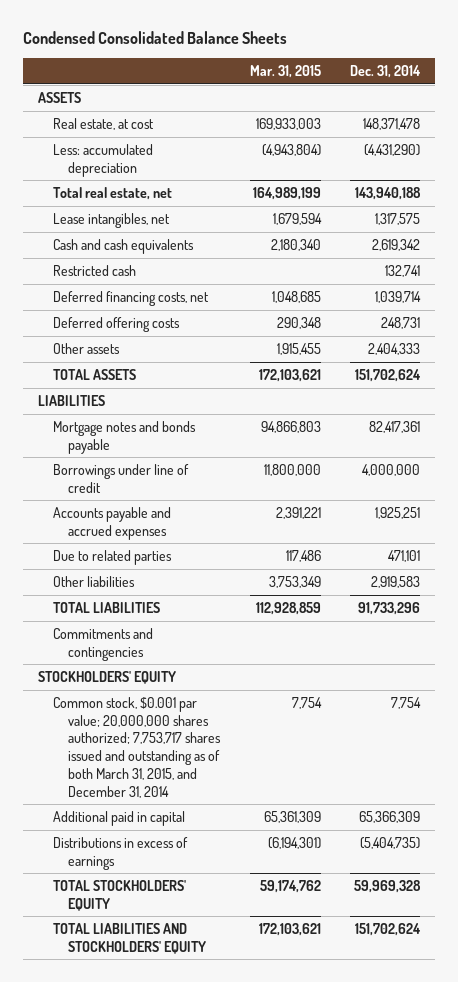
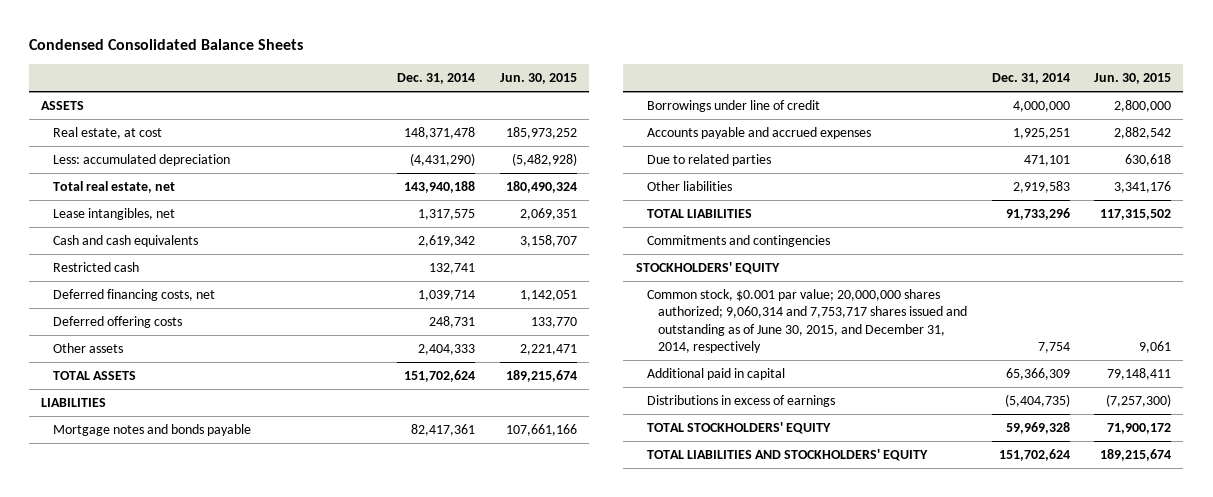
- | Mar. 31, 2015 | Dec. 31, 2014
+ | Dec. 31, 2014 | Jun. 30, 2015
- Common stock, $0.001 par value; 20,000,000 shares authorized; 7,753,717 shares issued and outstanding as of both March 31, 2015, and December 31, 2014 | 7,754 | 7,754
+ Common stock, $0.001 par value; 20,000,000 shares authorized; 9,060,314 and 7,753,717 shares issued and outstanding as of June 30, 2015, and December 31, 2014, respectively | 7,754 | 9,061

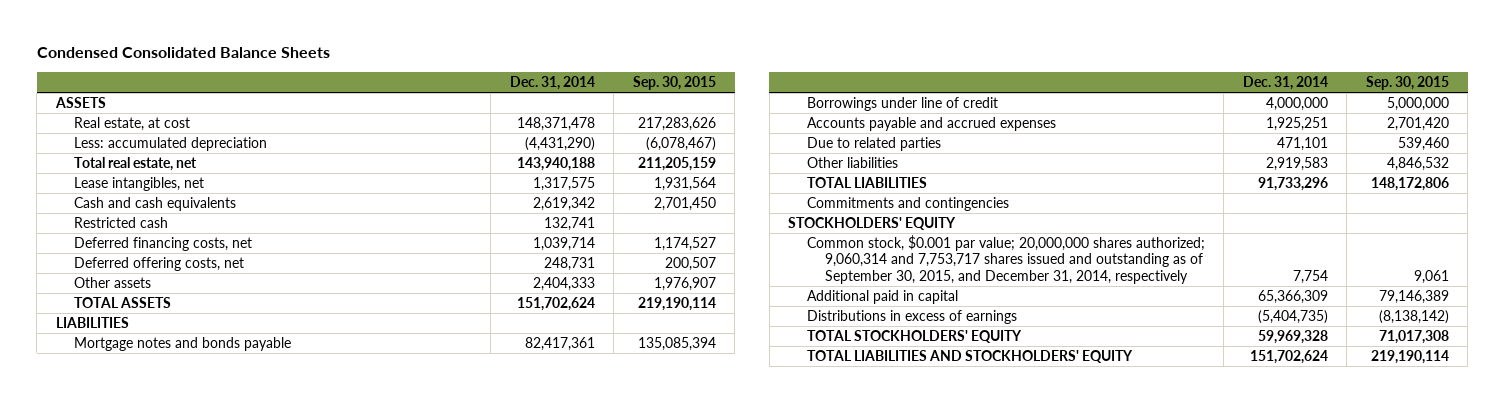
- | Dec. 31, 2014 | Jun. 30, 2015
+ | Dec. 31, 2014 | Sep. 30, 2015
- Deferred offering costs | 248,731 | 133,770
+ Deferred offering costs, net | 248,731 | 200,507
- Common stock, $0.001 par value; 20,000,000 shares authorized; 9,060,314 and 7,753,717 shares issued and outstanding as of June 30, 2015, and December 31, 2014, respectively | 7,754 | 9,061
+ Common stock, $0.001 par value; 20,000,000 shares authorized; 9,060,314 and 7,753,717 shares issued and outstanding as of September 30, 2015, and December 31, 2014, respectively | 7,754 | 9,061

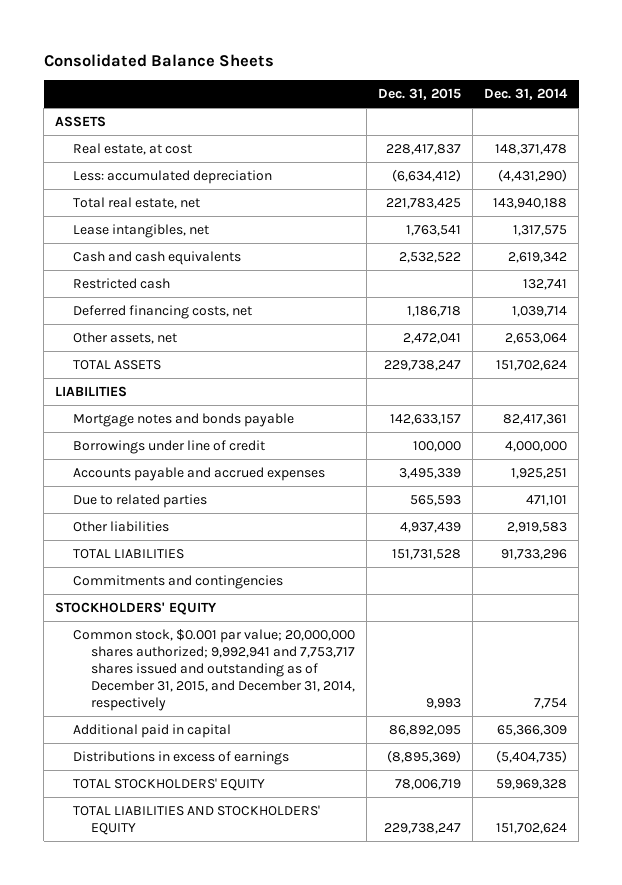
- Condensed Consolidated Balance Sheets
+ Consolidated Balance Sheets
- | Dec. 31, 2014 | Sep. 30, 2015
+ | Dec. 31, 2015 | Dec. 31, 2014
- Deferred offering costs, net | 248,731 | 200,507
- Other assets | 2,404,333 | 1,976,907
+ Other assets, net | 2,472,041 | 2,653,064
- Common stock, $0.001 par value; 20,000,000 shares authorized; 9,060,314 and 7,753,717 shares issued and outstanding as of September 30, 2015, and December 31, 2014, respectively | 7,754 | 9,061
+ Common stock, $0.001 par value; 20,000,000 shares authorized; 9,992,941 and 7,753,717 shares issued and outstanding as of December 31, 2015, and December 31, 2014, respectively | 9,993 | 7,754

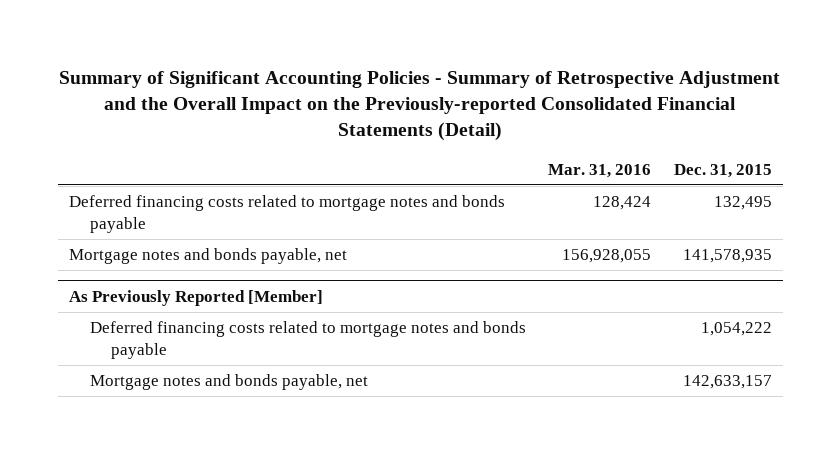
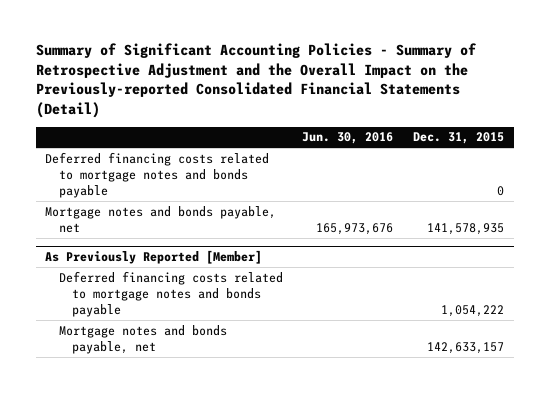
- | Mar. 31, 2016 | Dec. 31, 2015
+ | Jun. 30, 2016 | Dec. 31, 2015
- Deferred financing costs related to mortgage notes and bonds payable | 128,424 | 132,495
+ Deferred financing costs related to mortgage notes and bonds payable | | 0

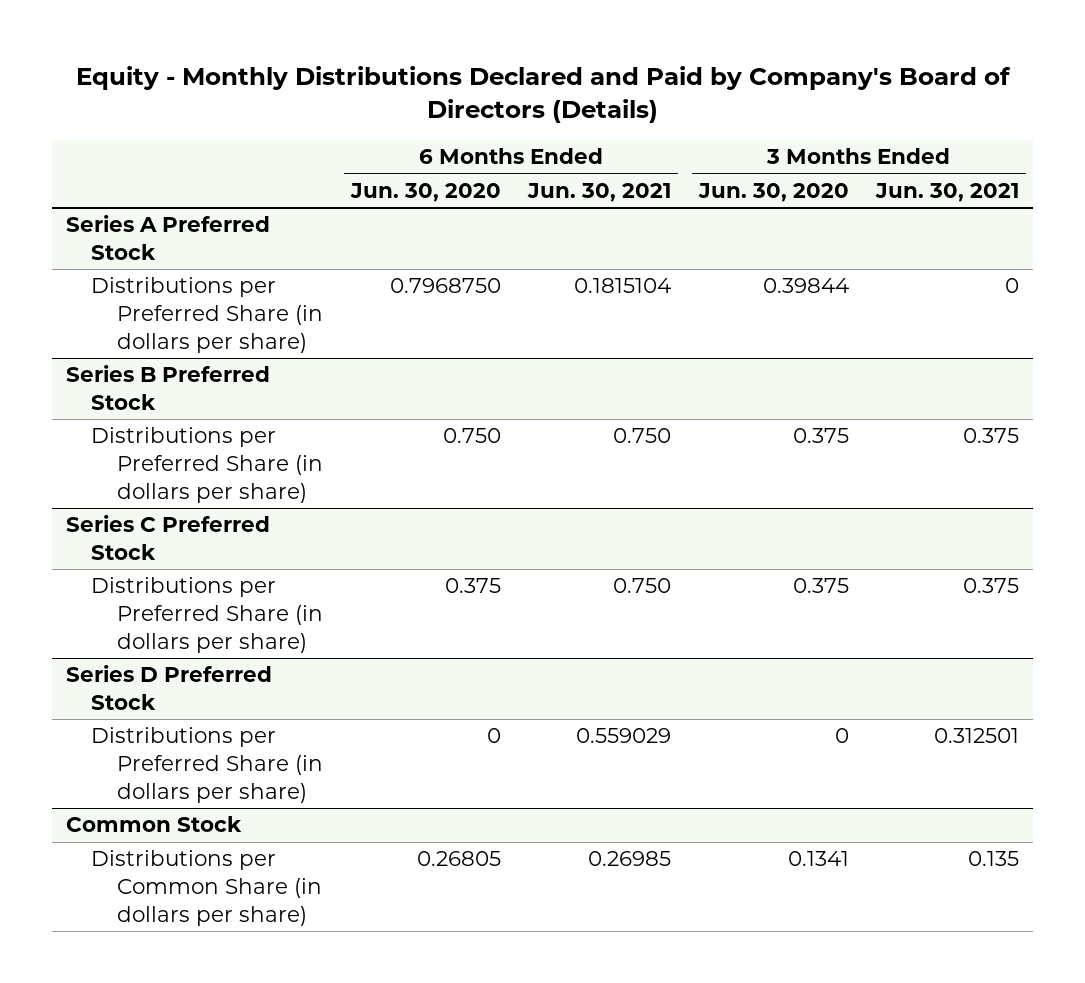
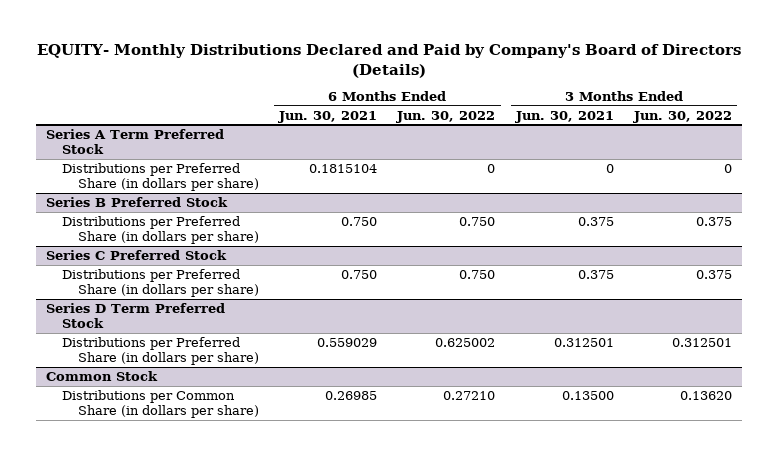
- Equity - Monthly Distributions Declared and Paid by Company's Board of Directors (Details)
+ EQUITY- Monthly Distributions Declared and Paid by Company's Board of Directors (Details)
- | 6 Months Ended Jun. 30, 2020 | 6 Months Ended Jun. 30, 2021 | 3 Months Ended Jun. 30, 2020 | 3 Months Ended Jun. 30, 2021
+ | 6 Months Ended Jun. 30, 2021 | 6 Months Ended Jun. 30, 2022 | 3 Months Ended Jun. 30, 2021 | 3 Months Ended Jun. 30, 2022
- Series A Preferred Stock
+ Series A Term Preferred Stock
- Series D Preferred Stock
+ Series D Term Preferred Stock
@ Common Stock
- Distributions per Common Share (in dollars per share) | 0.26805 | 0.26985 | 0.1341 | 0.135
+ Distributions per Common Share (in dollars per share) | 0.26985 | 0.27210 | 0.13500 | 0.13620

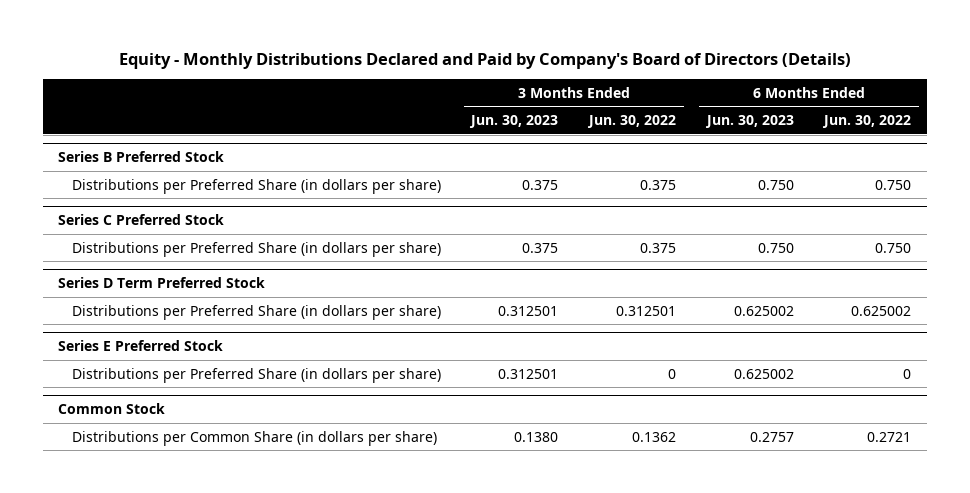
- EQUITY- Monthly Distributions Declared and Paid by Company's Board of Directors (Details)
+ Equity - Monthly Distributions Declared and Paid by Company's Board of Directors (Details)
- | 6 Months Ended Jun. 30, 2021 | 6 Months Ended Jun. 30, 2022 | 3 Months Ended Jun. 30, 2021 | 3 Months Ended Jun. 30, 2022
+ | 3 Months Ended Jun. 30, 2023 | 3 Months Ended Jun. 30, 2022 | 6 Months Ended Jun. 30, 2023 | 6 Months Ended Jun. 30, 2022
- Series A Term Preferred Stock
- Distributions per Preferred Share (in dollars per share) | 0.1815104 | 0 | 0 | 0
+ Series E Preferred Stock
+ Distributions per Preferred Share (in dollars per share) | 0.312501 | 0 | 0.625002 | 0
@ Common Stock
- Distributions per Common Share (in dollars per share) | 0.26985 | 0.27210 | 0.13500 | 0.13620
+ Distributions per Common Share (in dollars per share) | 0.1380 | 0.1362 | 0.2757 | 0.2721

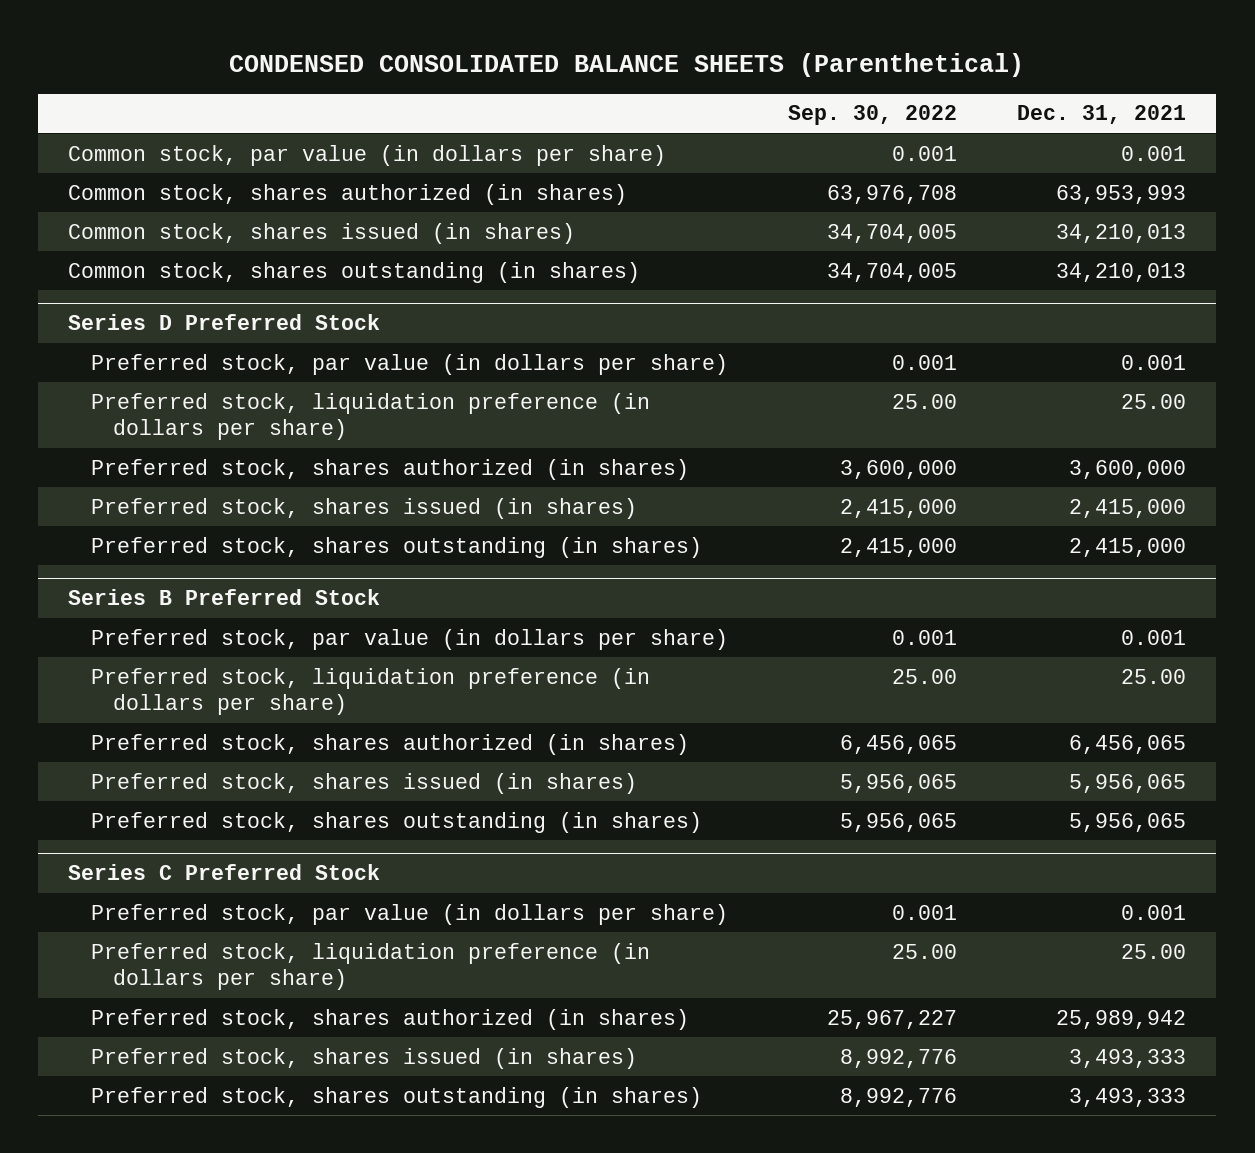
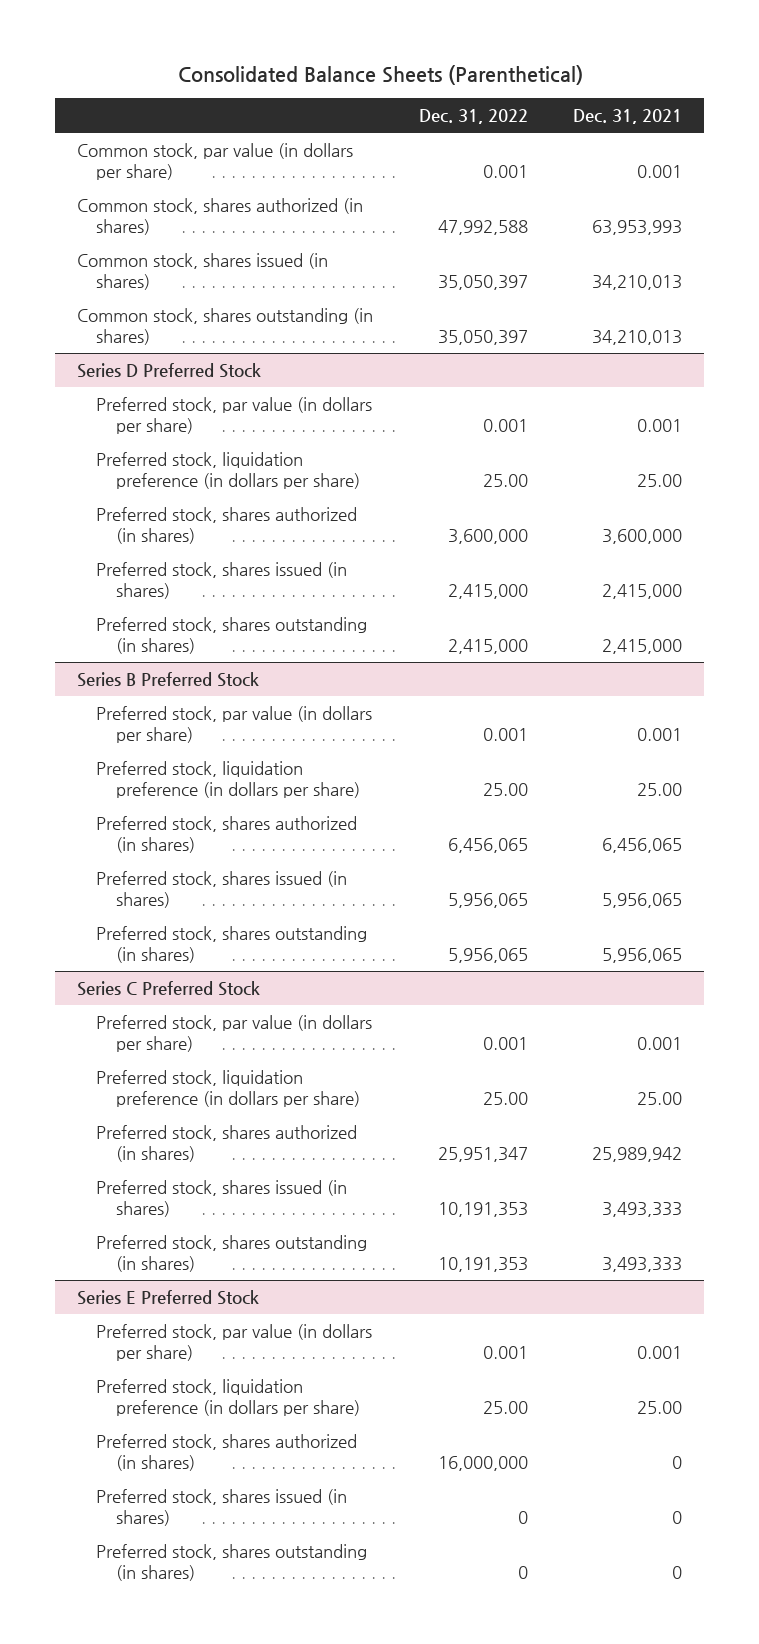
- CONDENSED CONSOLIDATED BALANCE SHEETS (Parenthetical)
+ Consolidated Balance Sheets (Parenthetical)
- | Sep. 30, 2022 | Dec. 31, 2021
+ | Dec. 31, 2022 | Dec. 31, 2021
+ Series E Preferred Stock
+ Preferred stock, par value (in dollars per share) | 0.001 | 0.001
+ Preferred stock, liquidation preference (in dollars per share) | 25.00 | 25.00
+ Preferred stock, shares authorized (in shares) | 16,000,000 | 0
+ Preferred stock, shares issued (in shares) | 0 | 0
+ Preferred stock, shares outstanding (in shares) | 0 | 0

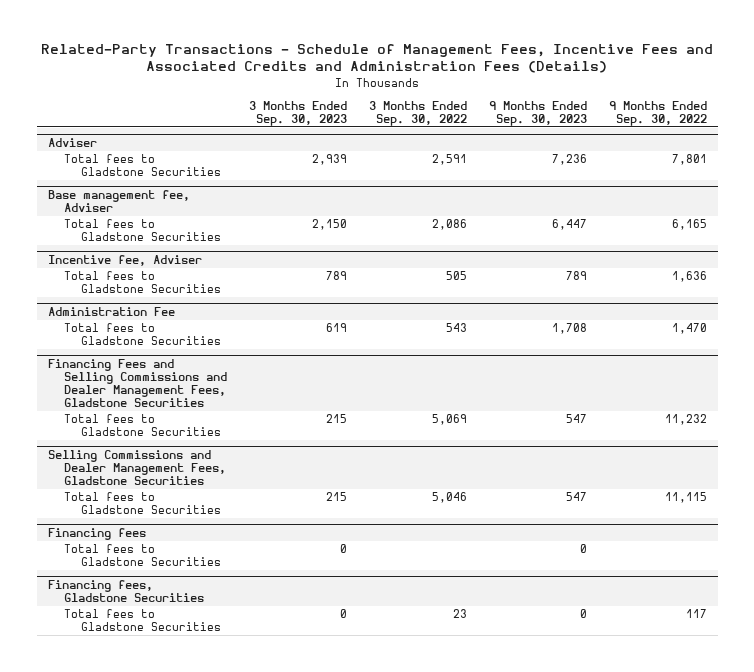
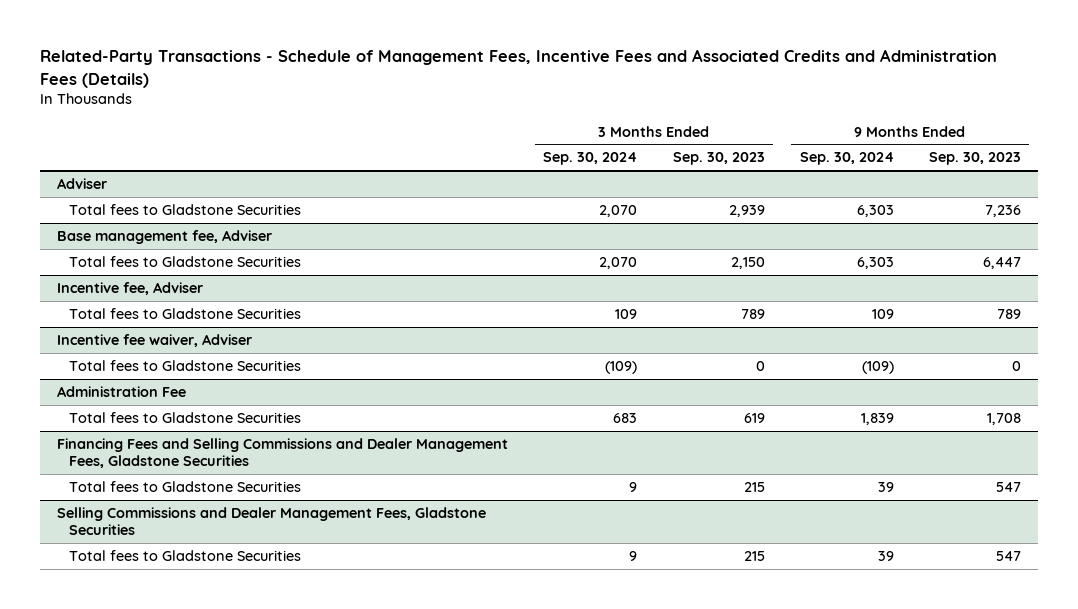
- | 3 Months Ended Sep. 30, 2023 | 3 Months Ended Sep. 30, 2022 | 9 Months Ended Sep. 30, 2023 | 9 Months Ended Sep. 30, 2022
+ | 3 Months Ended Sep. 30, 2024 | 3 Months Ended Sep. 30, 2023 | 9 Months Ended Sep. 30, 2024 | 9 Months Ended Sep. 30, 2023
+ Incentive fee waiver, Adviser
+ Total fees to Gladstone Securities | (109) | 0 | (109) | 0
- Financing fees
- Total fees to Gladstone Securities | 0 | | 0 |
- Financing fees, Gladstone Securities
- Total fees to Gladstone Securities | 0 | 23 | 0 | 117

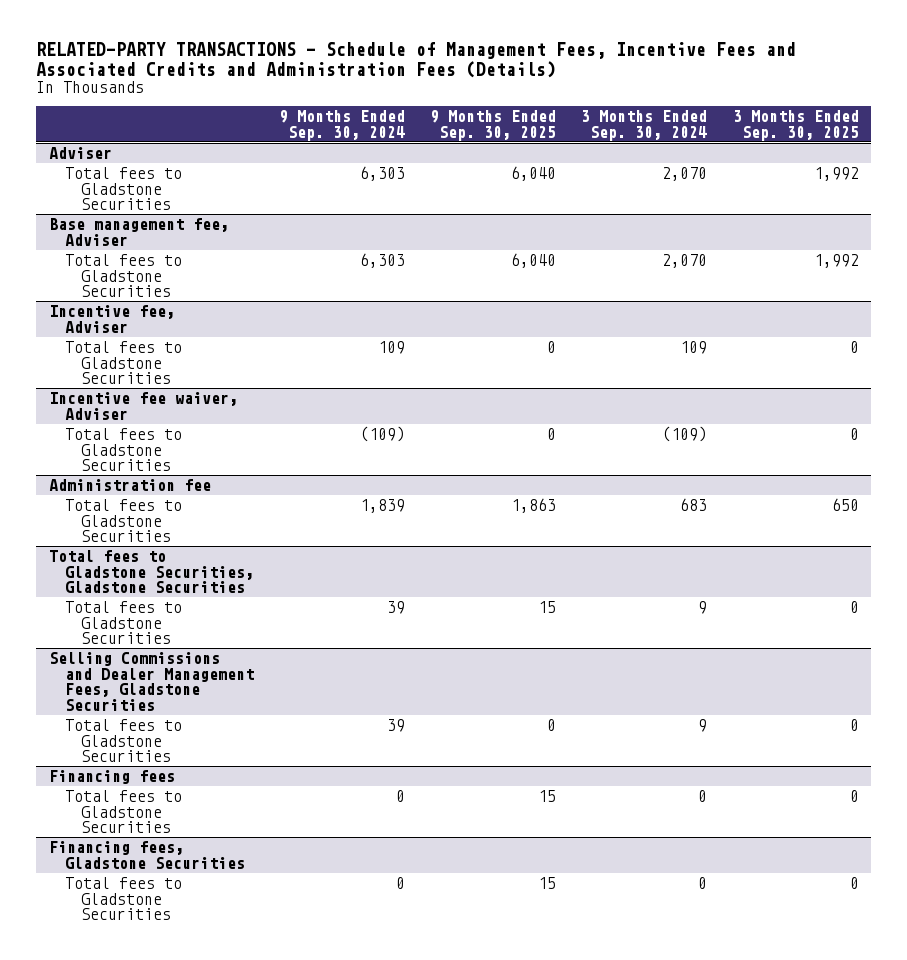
- Related-Party Transactions - Schedule of Management Fees, Incentive Fees and Associated Credits and Administration Fees (Details)
+ RELATED-PARTY TRANSACTIONS - Schedule of Management Fees, Incentive Fees and Associated Credits and Administration Fees (Details)
- | 3 Months Ended Sep. 30, 2024 | 3 Months Ended Sep. 30, 2023 | 9 Months Ended Sep. 30, 2024 | 9 Months Ended Sep. 30, 2023
+ | 9 Months Ended Sep. 30, 2024 | 9 Months Ended Sep. 30, 2025 | 3 Months Ended Sep. 30, 2024 | 3 Months Ended Sep. 30, 2025
- Administration Fee
+ Administration fee
- Financing Fees and Selling Commissions and Dealer Management Fees, Gladstone Securities
+ Total fees to Gladstone Securities, Gladstone Securities
+ Financing fees
+ Total fees to Gladstone Securities | 0 | 15 | 0 | 0
+ Financing fees, Gladstone Securities
+ Total fees to Gladstone Securities | 0 | 15 | 0 | 0

